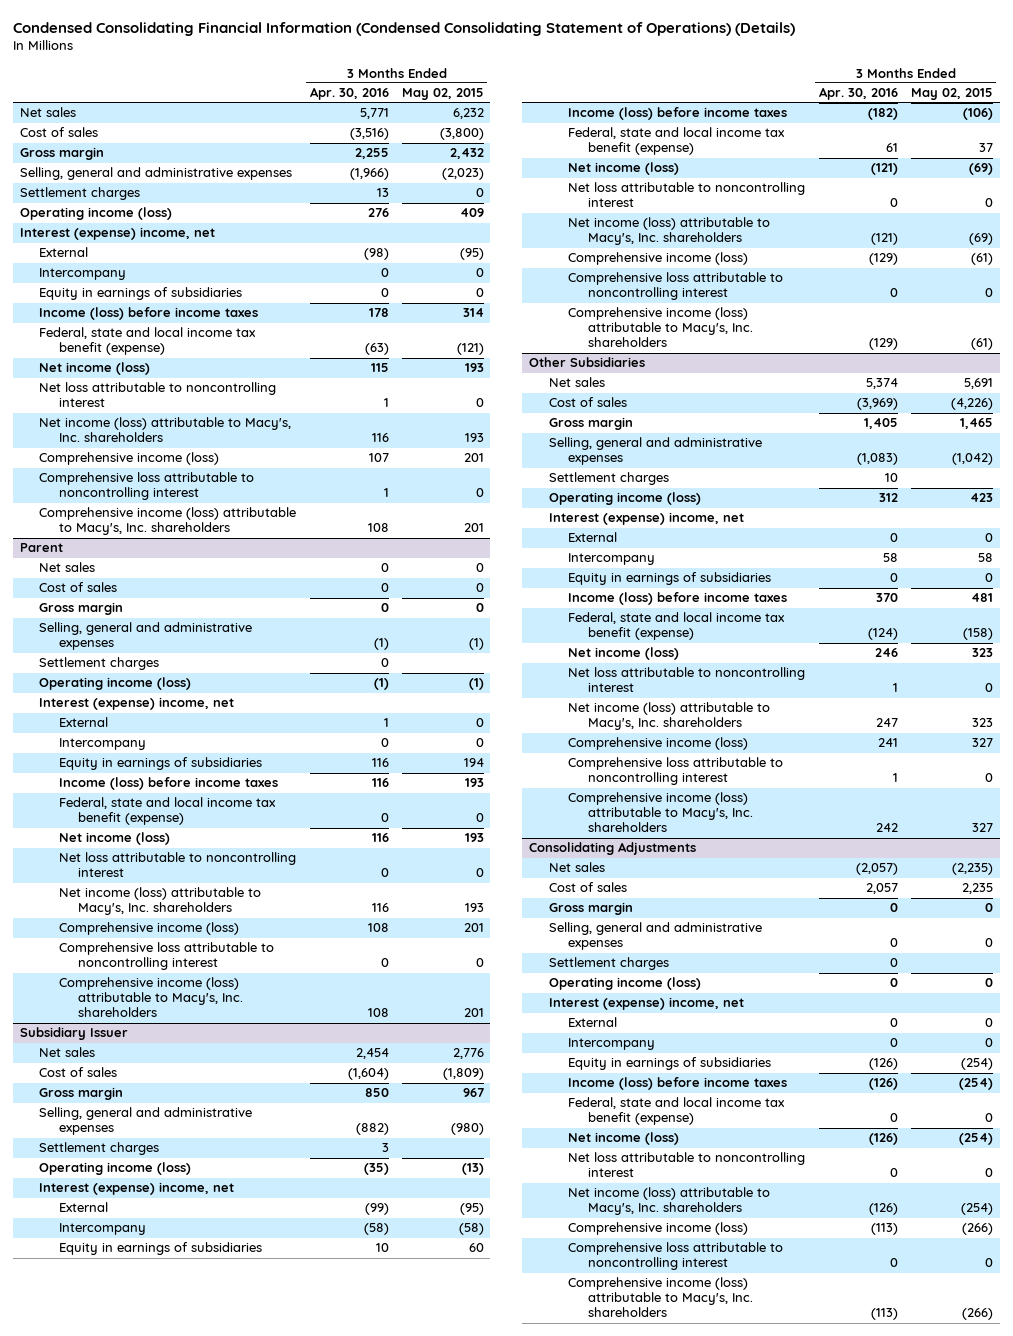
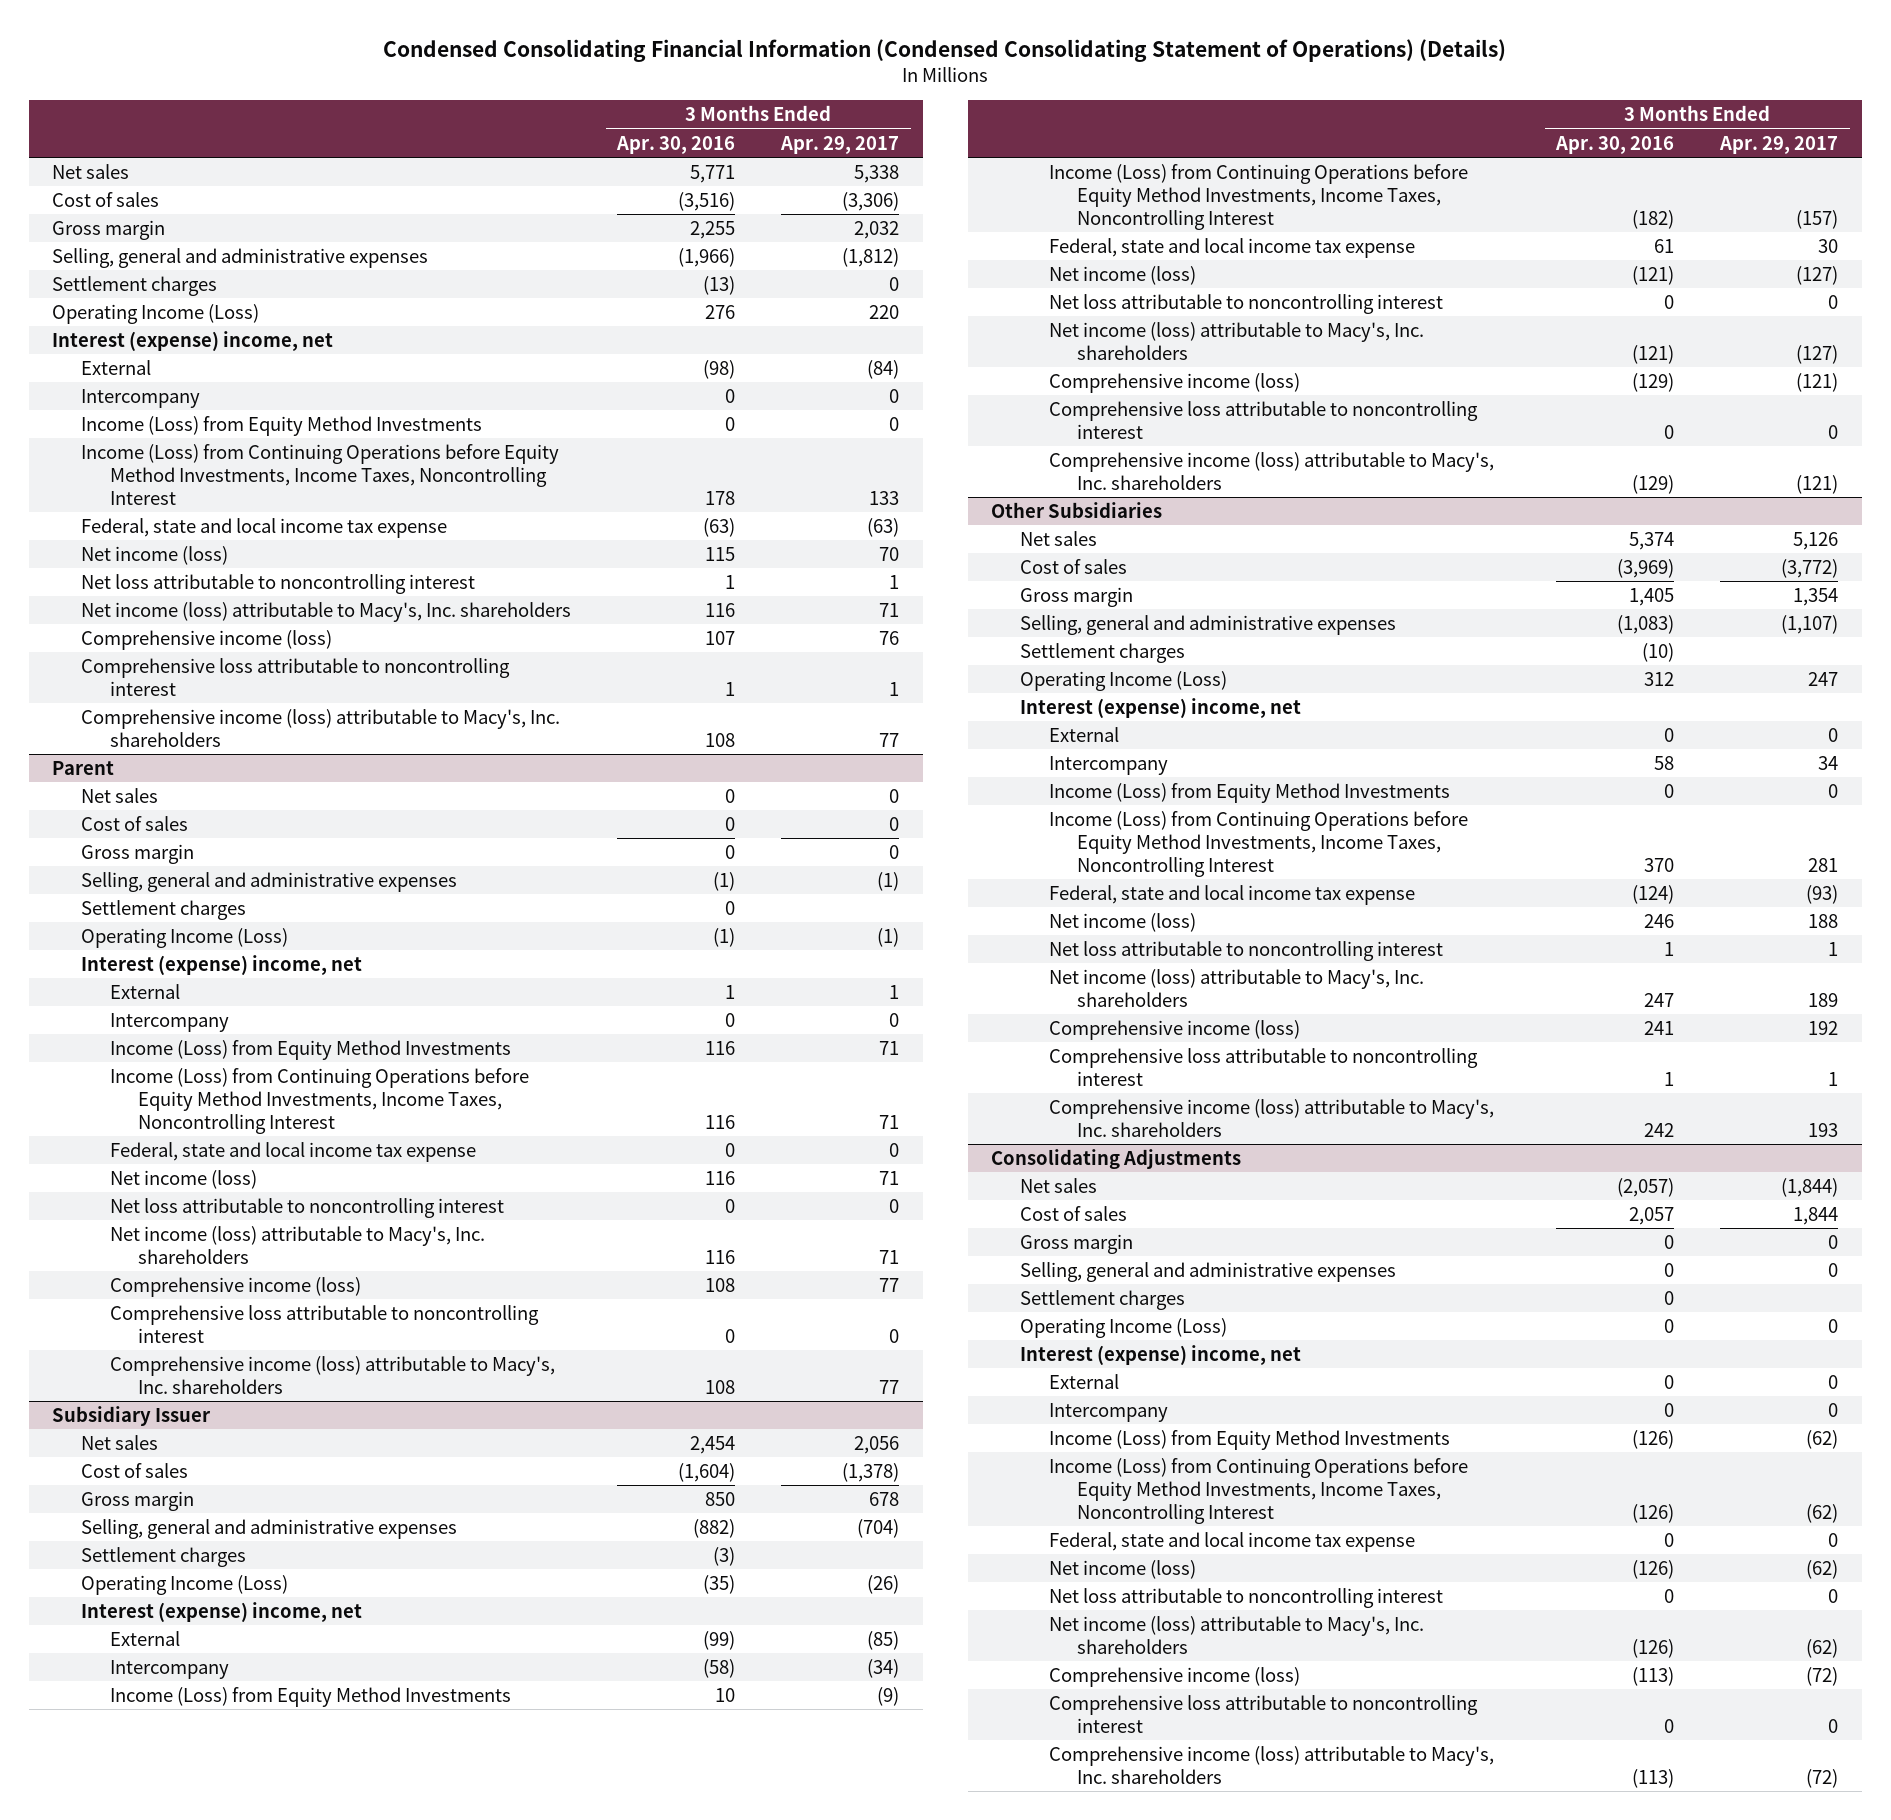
- | 3 Months Ended Apr. 30, 2016 | 3 Months Ended May 02, 2015
+ | 3 Months Ended Apr. 30, 2016 | 3 Months Ended Apr. 29, 2017
- Settlement charges | 13 | 0
- Operating income (loss) | 276 | 409
+ Settlement charges | (13) | 0
+ Operating Income (Loss) | 276 | 220
- Equity in earnings of subsidiaries | 0 | 0
- Income (loss) before income taxes | 178 | 314
- Federal, state and local income tax benefit (expense) | (63) | (121)
+ Income (Loss) from Equity Method Investments | 0 | 0
+ Income (Loss) from Continuing Operations before Equity Method Investments, Income Taxes, Noncontrolling Interest | 178 | 133
+ Federal, state and local income tax expense | (63) | (63)
@ Parent
- Operating income (loss) | (1) | (1)
+ Operating Income (Loss) | (1) | (1)
- Equity in earnings of subsidiaries | 116 | 194
- Income (loss) before income taxes | 116 | 193
- Federal, state and local income tax benefit (expense) | 0 | 0
+ Income (Loss) from Equity Method Investments | 116 | 71
+ Income (Loss) from Continuing Operations before Equity Method Investments, Income Taxes, Noncontrolling Interest | 116 | 71
+ Federal, state and local income tax expense | 0 | 0
@ Subsidiary Issuer
- Settlement charges | 3 |
- Operating income (loss) | (35) | (13)
+ Settlement charges | (3) |
+ Operating Income (Loss) | (35) | (26)
- Equity in earnings of subsidiaries | 10 | 60
- Income (loss) before income taxes | (182) | (106)
- Federal, state and local income tax benefit (expense) | 61 | 37
+ Income (Loss) from Equity Method Investments | 10 | (9)
+ Income (Loss) from Continuing Operations before Equity Method Investments, Income Taxes, Noncontrolling Interest | (182) | (157)
+ Federal, state and local income tax expense | 61 | 30
@ Other Subsidiaries
- Settlement charges | 10 |
- Operating income (loss) | 312 | 423
+ Settlement charges | (10) |
+ Operating Income (Loss) | 312 | 247
- Equity in earnings of subsidiaries | 0 | 0
- Income (loss) before income taxes | 370 | 481
- Federal, state and local income tax benefit (expense) | (124) | (158)
+ Income (Loss) from Equity Method Investments | 0 | 0
+ Income (Loss) from Continuing Operations before Equity Method Investments, Income Taxes, Noncontrolling Interest | 370 | 281
+ Federal, state and local income tax expense | (124) | (93)
@ Consolidating Adjustments
- Operating income (loss) | 0 | 0
+ Operating Income (Loss) | 0 | 0
- Equity in earnings of subsidiaries | (126) | (254)
- Income (loss) before income taxes | (126) | (254)
- Federal, state and local income tax benefit (expense) | 0 | 0
+ Income (Loss) from Equity Method Investments | (126) | (62)
+ Income (Loss) from Continuing Operations before Equity Method Investments, Income Taxes, Noncontrolling Interest | (126) | (62)
+ Federal, state and local income tax expense | 0 | 0

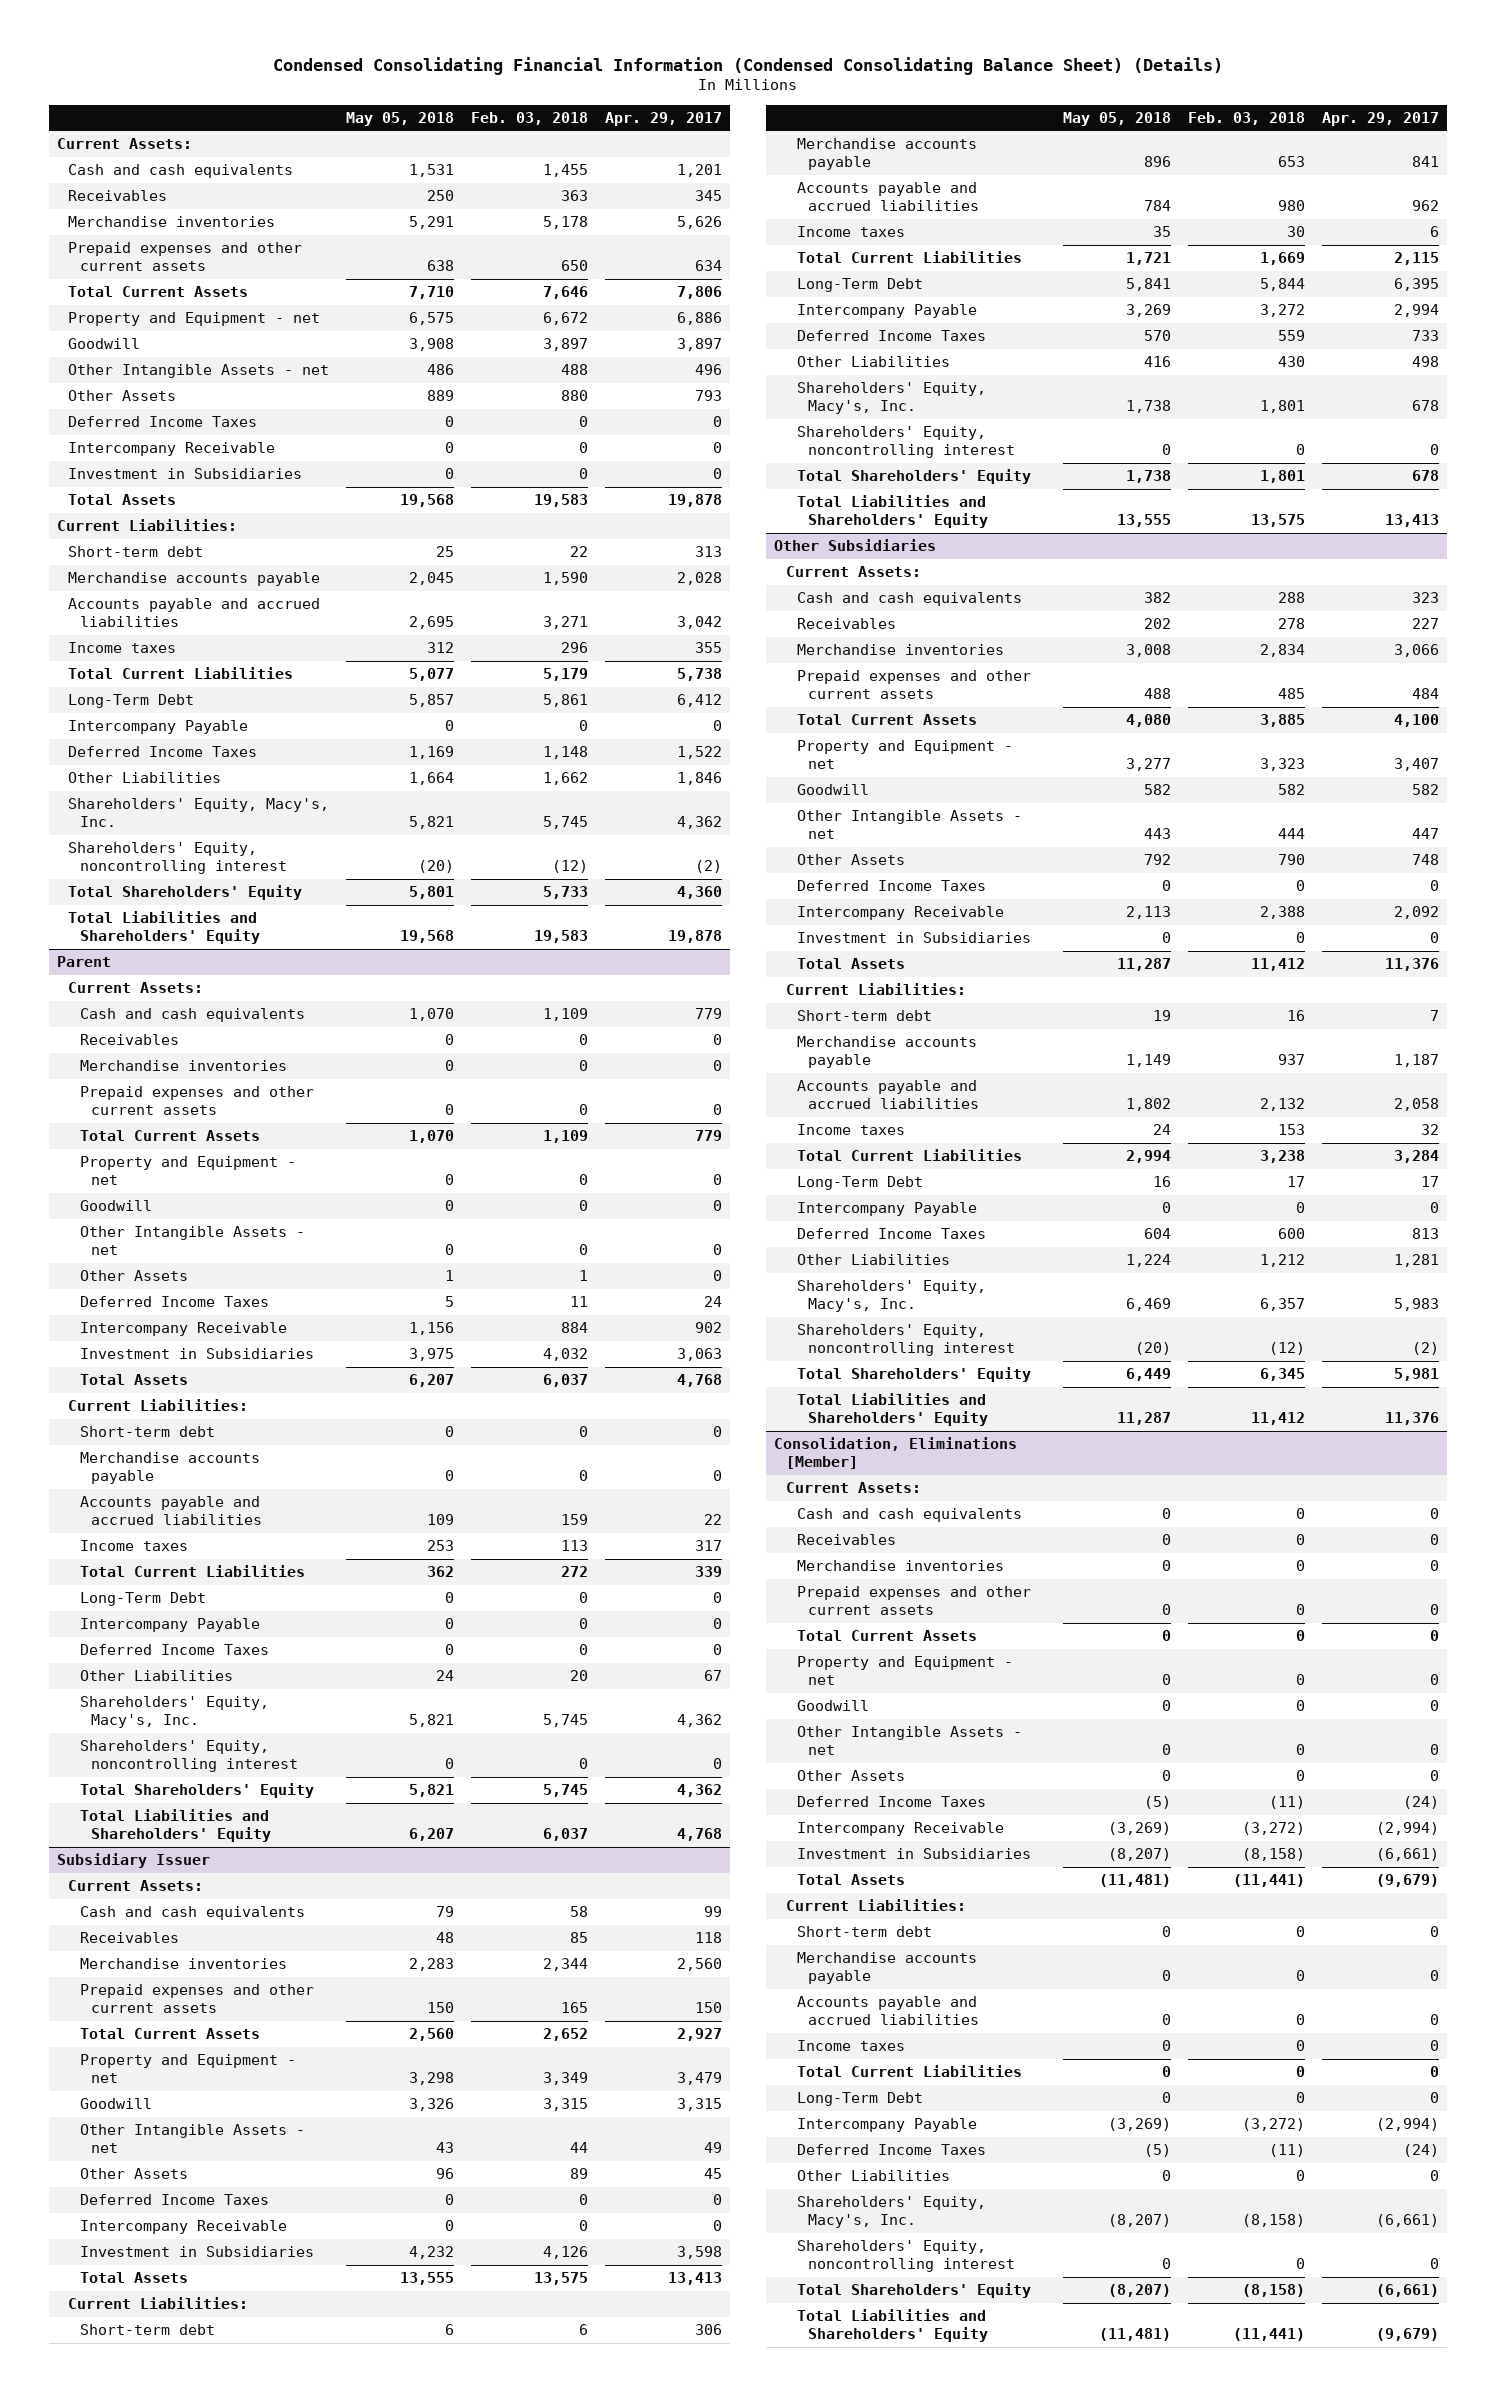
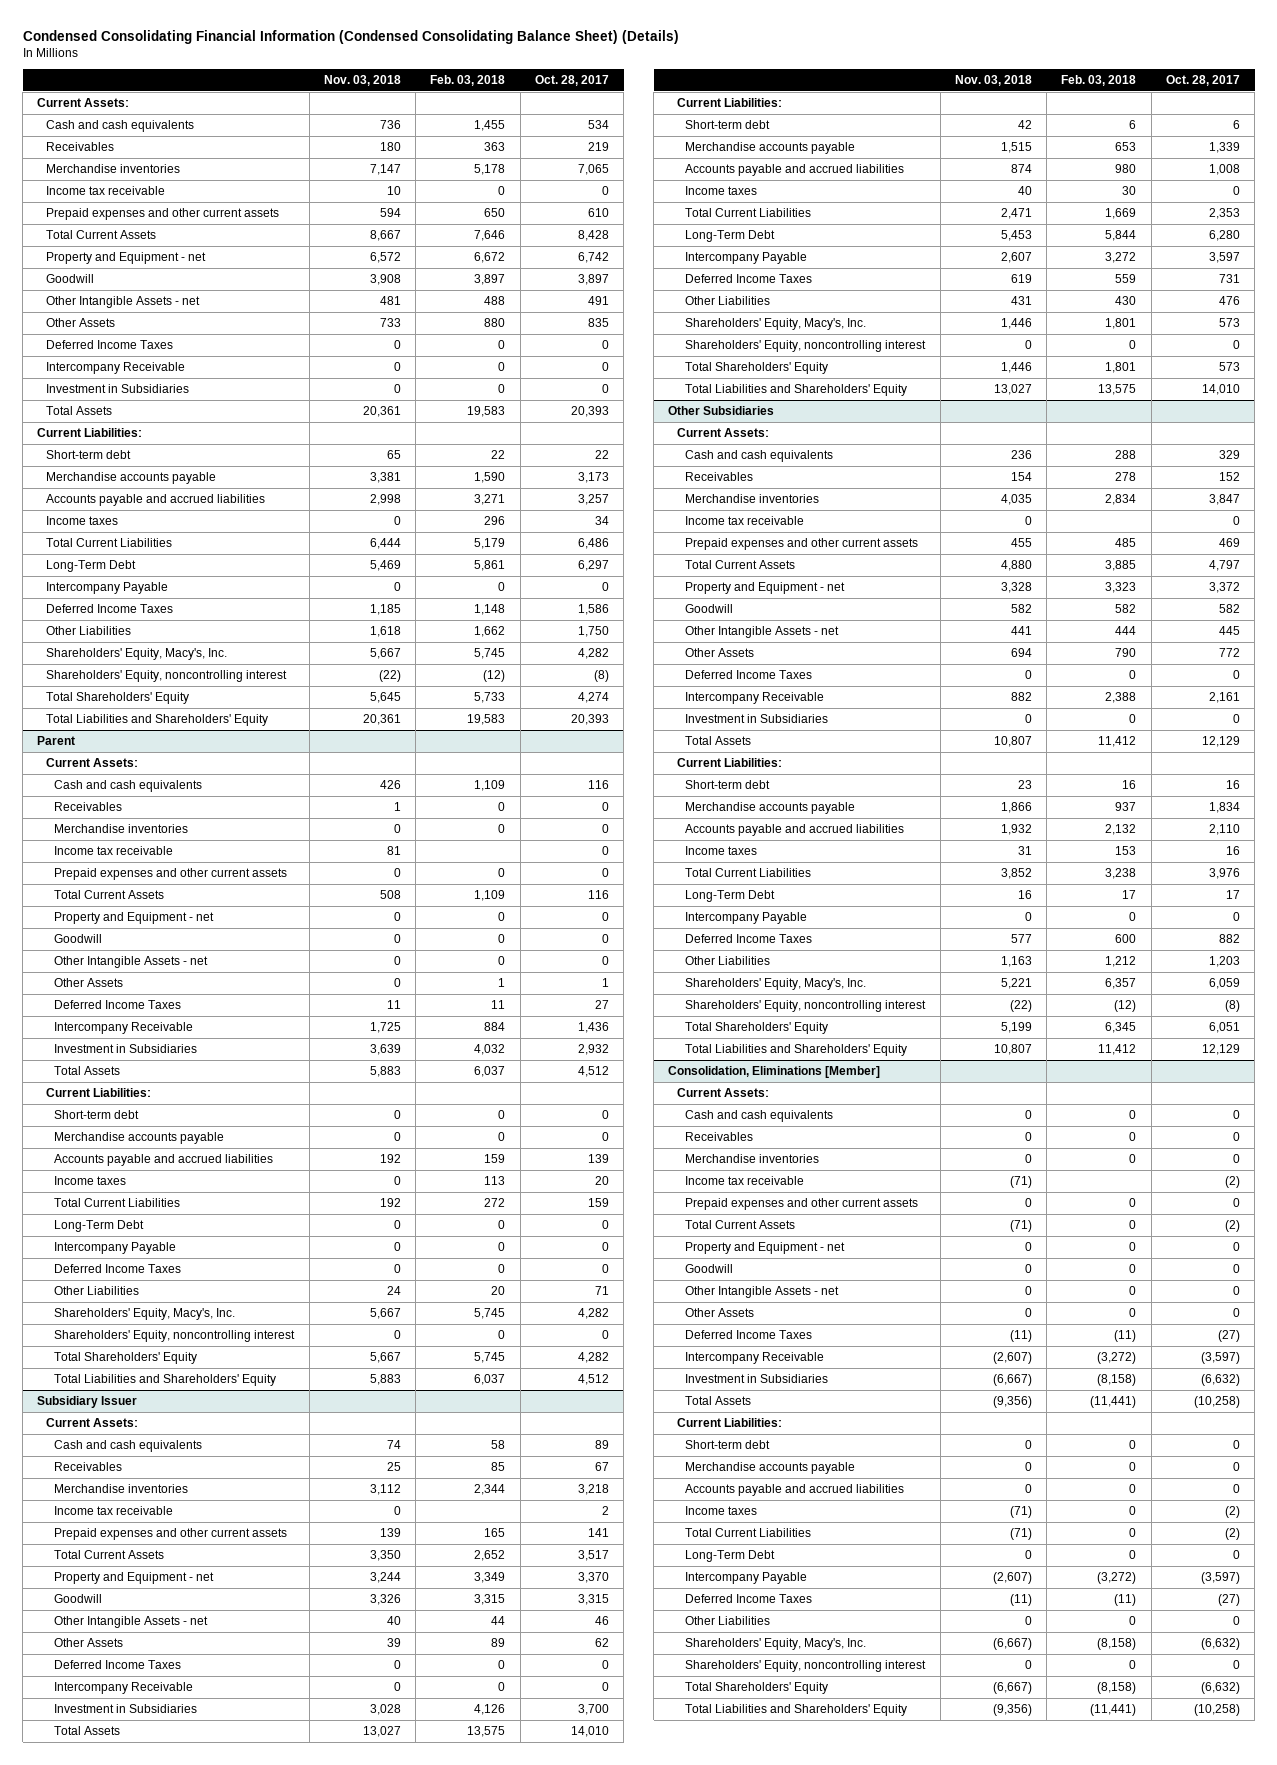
- | May 05, 2018 | Feb. 03, 2018 | Apr. 29, 2017
+ | Nov. 03, 2018 | Feb. 03, 2018 | Oct. 28, 2017
+ Income tax receivable | 10 | 0 | 0
@ Parent
+ Income tax receivable | 81 | | 0
@ Subsidiary Issuer
+ Income tax receivable | 0 | | 2
@ Other Subsidiaries
+ Income tax receivable | 0 | | 0
@ Consolidation, Eliminations [Member]
+ Income tax receivable | (71) | | (2)

